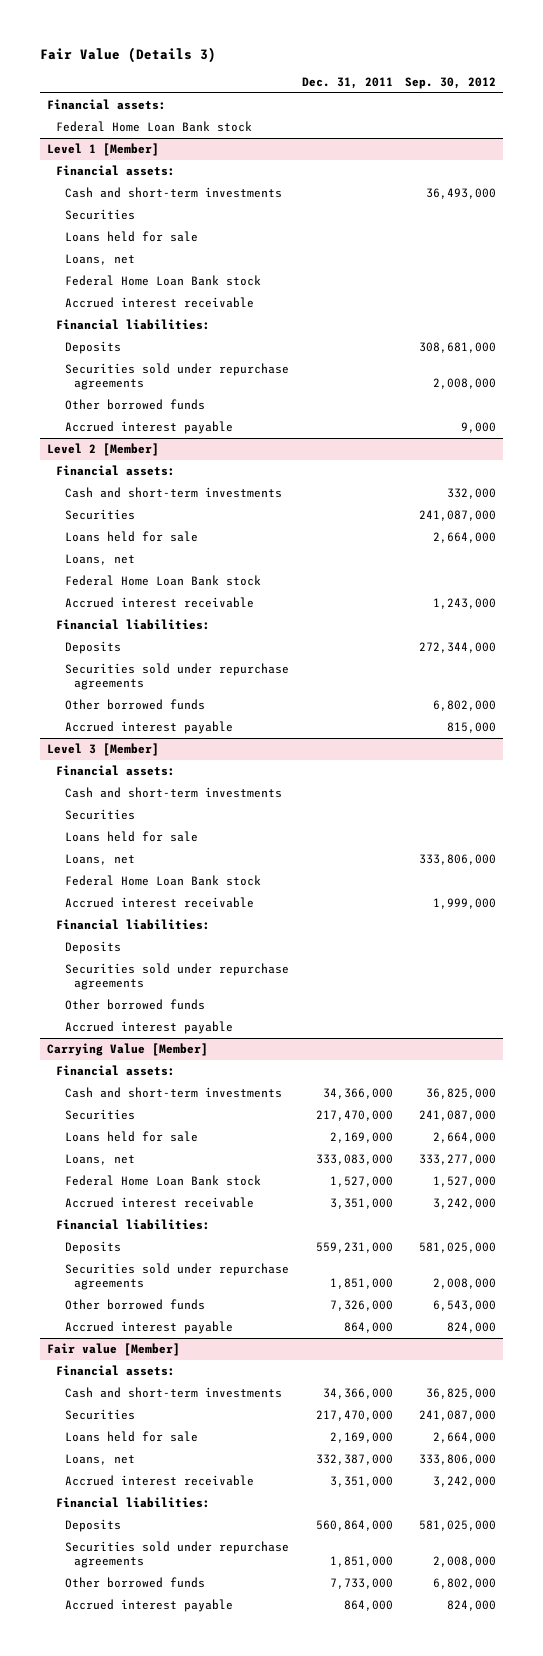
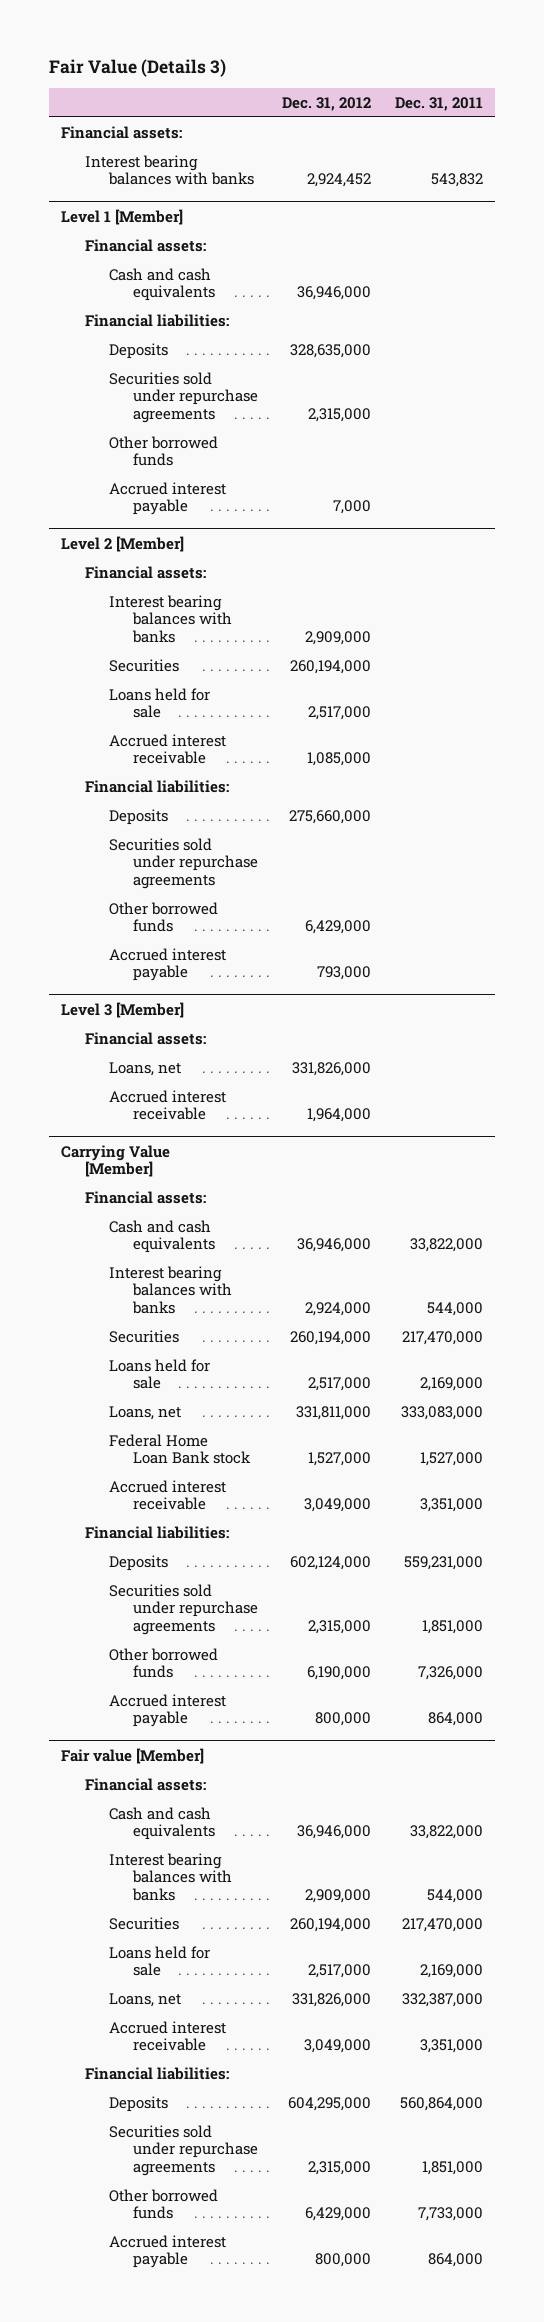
- | Dec. 31, 2011 | Sep. 30, 2012
+ | Dec. 31, 2012 | Dec. 31, 2011
- Federal Home Loan Bank stock
+ Interest bearing balances with banks | 2,924,452 | 543,832
@ Level 1 [Member]
- Cash and short-term investments | | 36,493,000
- Securities
- Loans held for sale
- Loans, net
- Federal Home Loan Bank stock
- Accrued interest receivable
+ Cash and cash equivalents | 36,946,000 |
@ Level 2 [Member]
- Cash and short-term investments | | 332,000
+ Interest bearing balances with banks | 2,909,000 |
- Loans, net
- Federal Home Loan Bank stock
@ Level 3 [Member]
- Cash and short-term investments
- Securities
- Loans held for sale
- Federal Home Loan Bank stock
- Financial liabilities:
- Deposits
- Securities sold under repurchase agreements
- Other borrowed funds
- Accrued interest payable
@ Carrying Value [Member]
- Cash and short-term investments | 34,366,000 | 36,825,000
+ Cash and cash equivalents | 36,946,000 | 33,822,000
+ Interest bearing balances with banks | 2,924,000 | 544,000
@ Fair value [Member]
- Cash and short-term investments | 34,366,000 | 36,825,000
+ Cash and cash equivalents | 36,946,000 | 33,822,000
+ Interest bearing balances with banks | 2,909,000 | 544,000

